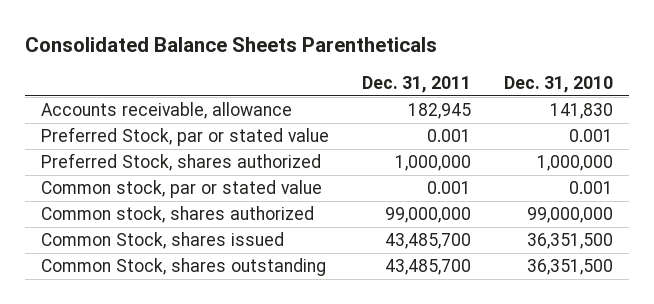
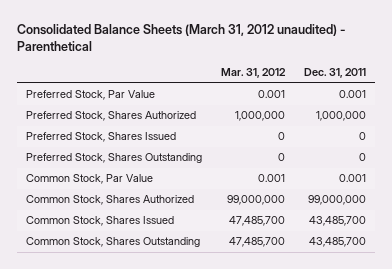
- Consolidated Balance Sheets Parentheticals
+ Consolidated Balance Sheets (March 31, 2012 unaudited) - Parenthetical
- | Dec. 31, 2011 | Dec. 31, 2010
+ | Mar. 31, 2012 | Dec. 31, 2011
- Accounts receivable, allowance | 182,945 | 141,830
- Preferred Stock, par or stated value | 0.001 | 0.001
- Preferred Stock, shares authorized | 1,000,000 | 1,000,000
- Common stock, par or stated value | 0.001 | 0.001
- Common stock, shares authorized | 99,000,000 | 99,000,000
- Common Stock, shares issued | 43,485,700 | 36,351,500
- Common Stock, shares outstanding | 43,485,700 | 36,351,500
+ Preferred Stock, Par Value | 0.001 | 0.001
+ Preferred Stock, Shares Authorized | 1,000,000 | 1,000,000
+ Preferred Stock, Shares Issued | 0 | 0
+ Preferred Stock, Shares Outstanding | 0 | 0
+ Common Stock, Par Value | 0.001 | 0.001
+ Common Stock, Shares Authorized | 99,000,000 | 99,000,000
+ Common Stock, Shares Issued | 47,485,700 | 43,485,700
+ Common Stock, Shares Outstanding | 47,485,700 | 43,485,700

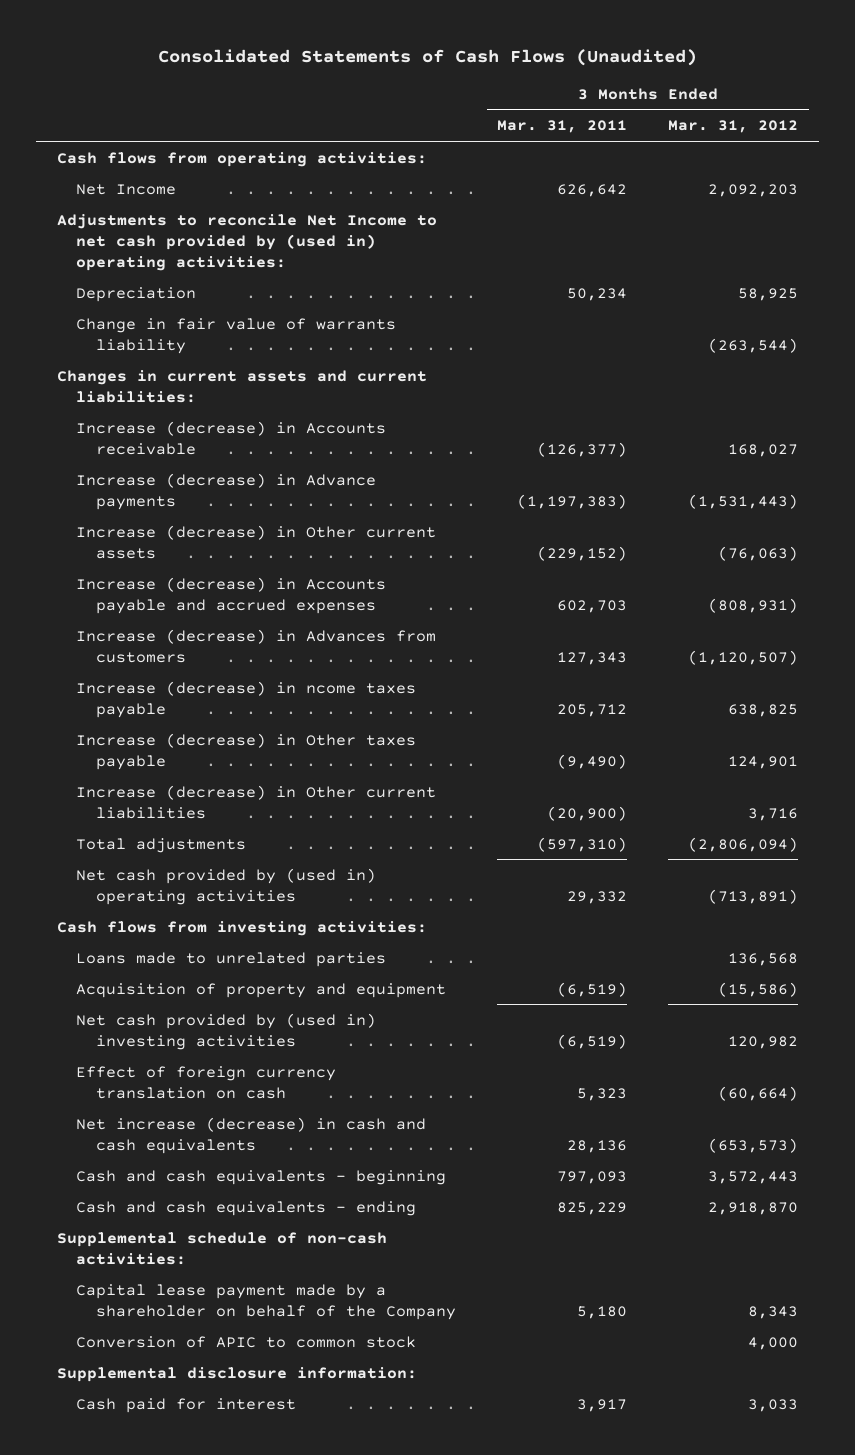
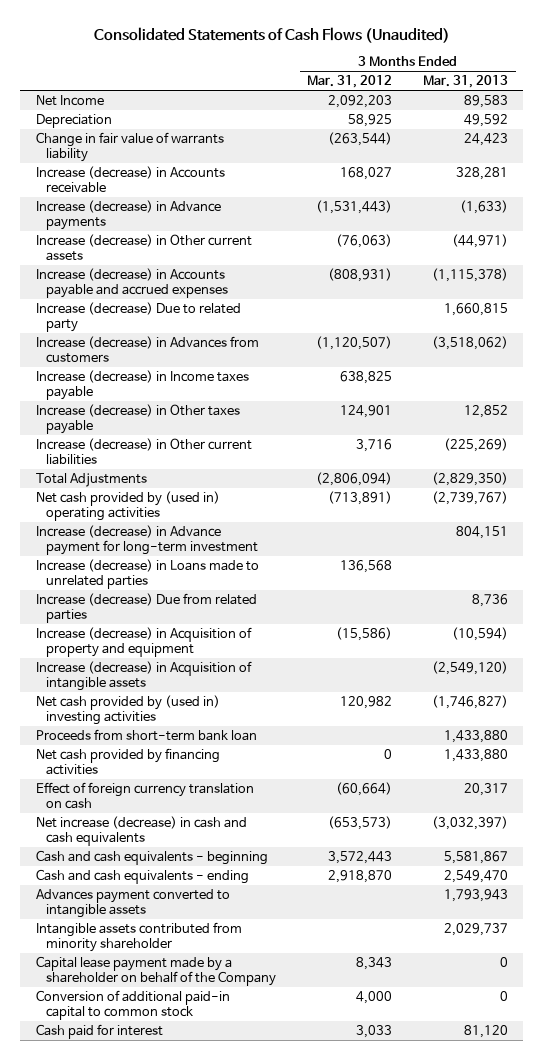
- | 3 Months Ended Mar. 31, 2011 | 3 Months Ended Mar. 31, 2012
+ | 3 Months Ended Mar. 31, 2012 | 3 Months Ended Mar. 31, 2013
- Cash flows from operating activities:
- Adjustments to reconcile Net Income to net cash provided by (used in) operating activities:
- Changes in current assets and current liabilities:
+ Increase (decrease) Due to related party | | 1,660,815
- Increase (decrease) in ncome taxes payable | 205,712 | 638,825
+ Increase (decrease) in Income taxes payable | 638,825 |
- Total adjustments | (597,310) | (2,806,094)
+ Total Adjustments | (2,806,094) | (2,829,350)
- Cash flows from investing activities:
- Loans made to unrelated parties | | 136,568
- Acquisition of property and equipment | (6,519) | (15,586)
+ Increase (decrease) in Advance payment for long-term investment | | 804,151
+ Increase (decrease) in Loans made to unrelated parties | 136,568 |
+ Increase (decrease) Due from related parties | | 8,736
+ Increase (decrease) in Acquisition of property and equipment | (15,586) | (10,594)
+ Increase (decrease) in Acquisition of intangible assets | | (2,549,120)
+ Proceeds from short-term bank loan | | 1,433,880
+ Net cash provided by financing activities | 0 | 1,433,880
- Supplemental schedule of non-cash activities:
+ Advances payment converted to intangible assets | | 1,793,943
+ Intangible assets contributed from minority shareholder | | 2,029,737
- Conversion of APIC to common stock | | 4,000
- Supplemental disclosure information:
+ Conversion of additional paid-in capital to common stock | 4,000 | 0

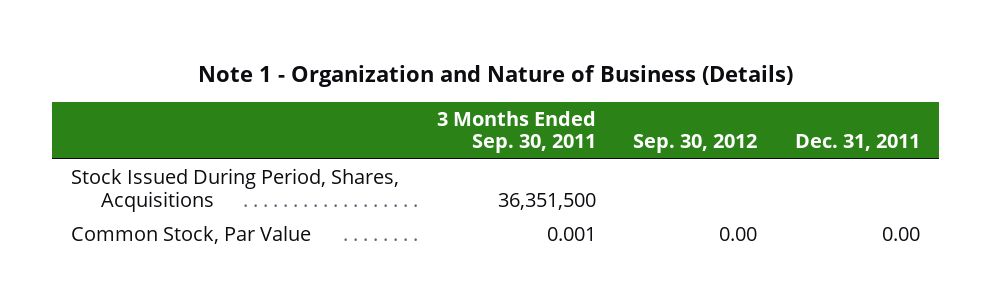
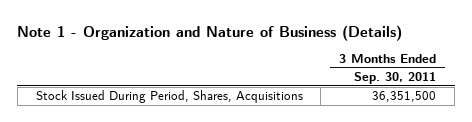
- | 3 Months Ended Sep. 30, 2011 | Sep. 30, 2012 | Dec. 31, 2011
+ | 3 Months Ended Sep. 30, 2011
- Common Stock, Par Value | 0.001 | 0.00 | 0.00

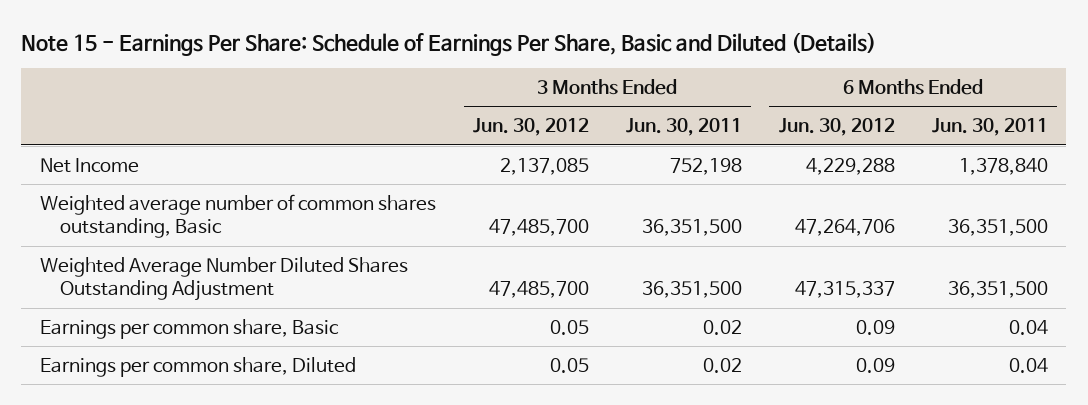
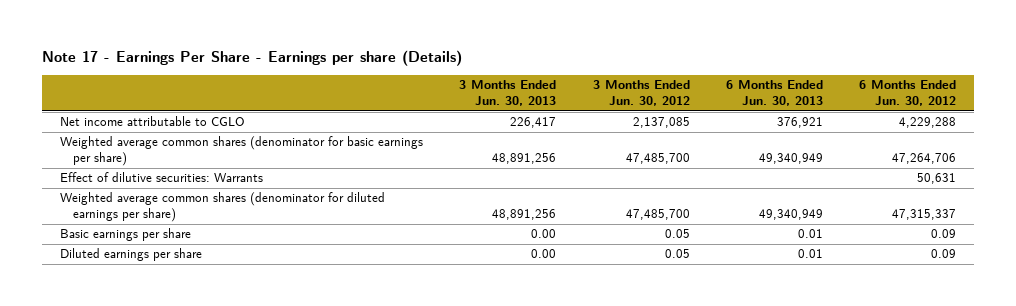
- Note 15 - Earnings Per Share: Schedule of Earnings Per Share, Basic and Diluted (Details)
+ Note 17 - Earnings Per Share - Earnings per share (Details)
- | 3 Months Ended Jun. 30, 2012 | 3 Months Ended Jun. 30, 2011 | 6 Months Ended Jun. 30, 2012 | 6 Months Ended Jun. 30, 2011
+ | 3 Months Ended Jun. 30, 2013 | 3 Months Ended Jun. 30, 2012 | 6 Months Ended Jun. 30, 2013 | 6 Months Ended Jun. 30, 2012
- Net Income | 2,137,085 | 752,198 | 4,229,288 | 1,378,840
- Weighted average number of common shares outstanding, Basic | 47,485,700 | 36,351,500 | 47,264,706 | 36,351,500
- Weighted Average Number Diluted Shares Outstanding Adjustment | 47,485,700 | 36,351,500 | 47,315,337 | 36,351,500
- Earnings per common share, Basic | 0.05 | 0.02 | 0.09 | 0.04
- Earnings per common share, Diluted | 0.05 | 0.02 | 0.09 | 0.04
+ Net income attributable to CGLO | 226,417 | 2,137,085 | 376,921 | 4,229,288
+ Weighted average common shares (denominator for basic earnings per share) | 48,891,256 | 47,485,700 | 49,340,949 | 47,264,706
+ Effect of dilutive securities: Warrants | | | | 50,631
+ Weighted average common shares (denominator for diluted earnings per share) | 48,891,256 | 47,485,700 | 49,340,949 | 47,315,337
+ Basic earnings per share | 0.00 | 0.05 | 0.01 | 0.09
+ Diluted earnings per share | 0.00 | 0.05 | 0.01 | 0.09

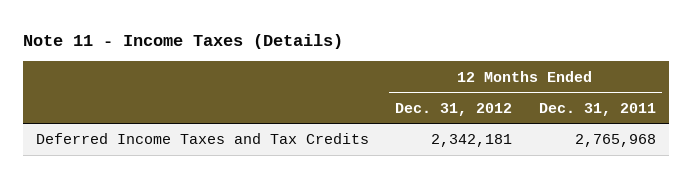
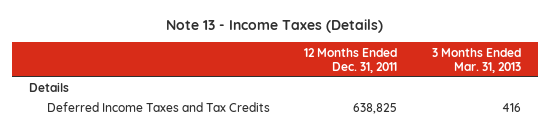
- Note 11 - Income Taxes (Details)
+ Note 13 - Income Taxes (Details)
- | 12 Months Ended Dec. 31, 2012 | 12 Months Ended Dec. 31, 2011
+ | 12 Months Ended Dec. 31, 2011 | 3 Months Ended Mar. 31, 2013
- Deferred Income Taxes and Tax Credits | 2,342,181 | 2,765,968
+ Details
+ Deferred Income Taxes and Tax Credits | 638,825 | 416

